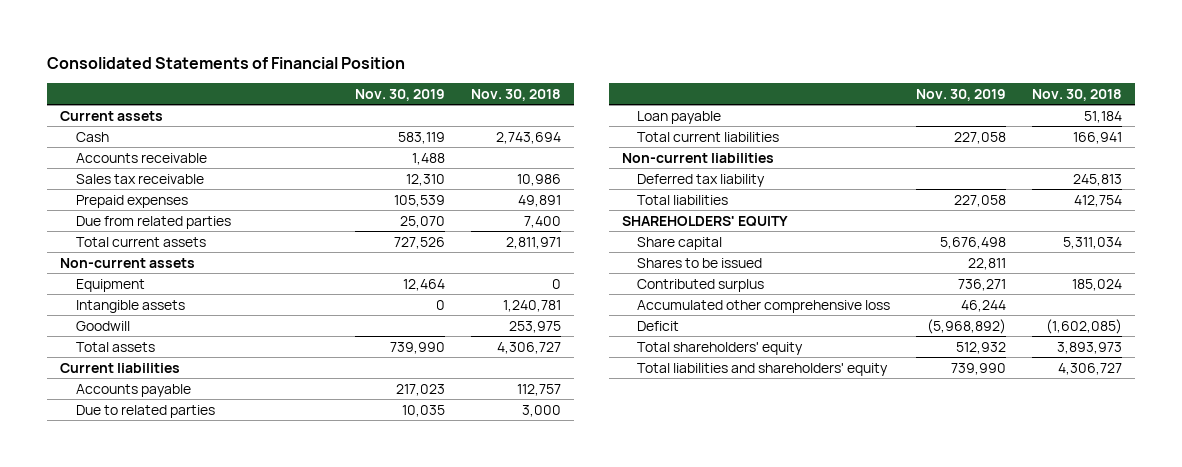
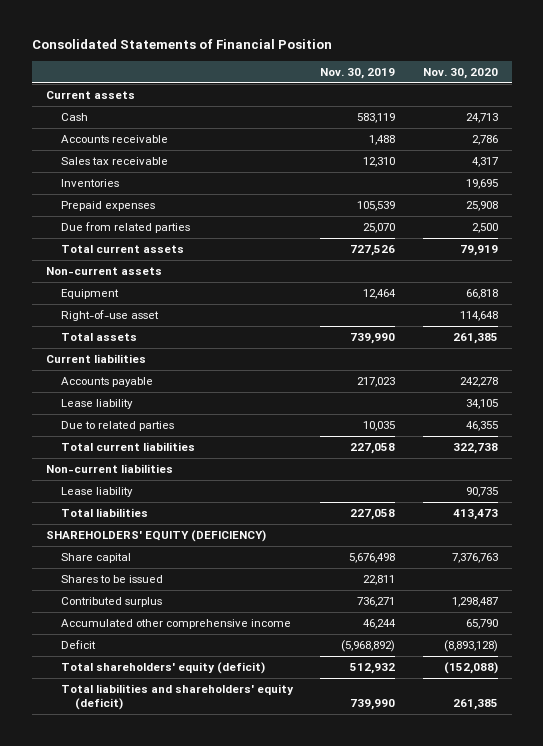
- | Nov. 30, 2019 | Nov. 30, 2018
+ | Nov. 30, 2019 | Nov. 30, 2020
+ Inventories | | 19,695
- Intangible assets | 0 | 1,240,781
- Goodwill | | 253,975
+ Right-of-use asset | | 114,648
+ Lease liability | | 34,105
- Loan payable | | 51,184
- Deferred tax liability | | 245,813
+ Lease liability | | 90,735
- SHAREHOLDERS' EQUITY
+ SHAREHOLDERS' EQUITY (DEFICIENCY)
- Accumulated other comprehensive loss | 46,244 |
+ Accumulated other comprehensive income | 46,244 | 65,790
- Total shareholders' equity | 512,932 | 3,893,973
- Total liabilities and shareholders' equity | 739,990 | 4,306,727
+ Total shareholders' equity (deficit) | 512,932 | (152,088)
+ Total liabilities and shareholders' equity (deficit) | 739,990 | 261,385

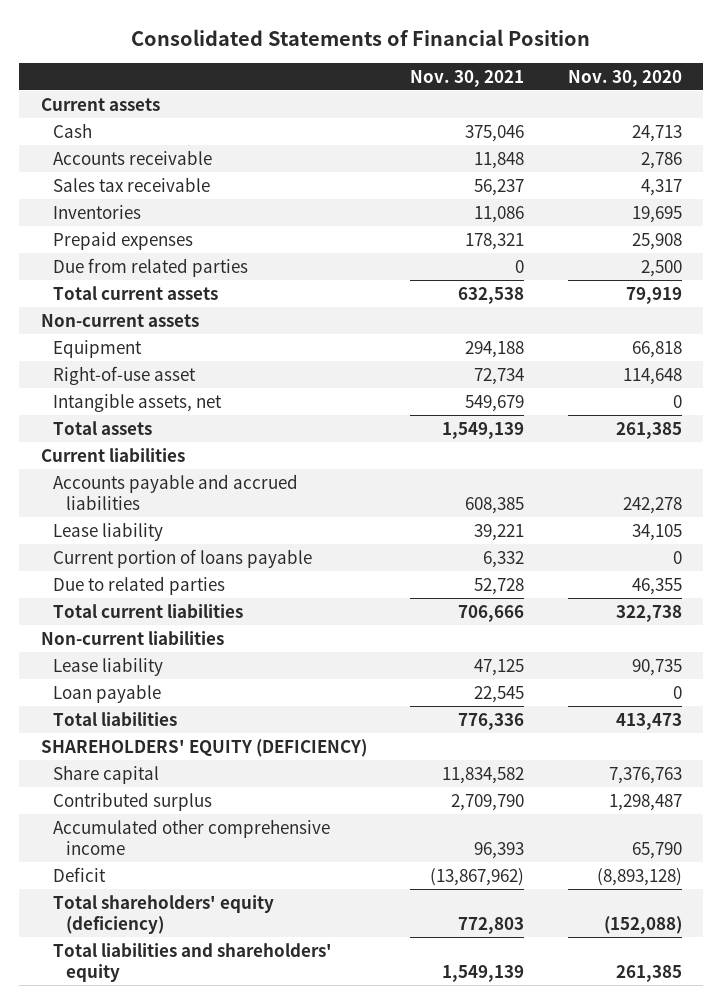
- | Nov. 30, 2019 | Nov. 30, 2020
+ | Nov. 30, 2021 | Nov. 30, 2020
+ Intangible assets, net | 549,679 | 0
- Accounts payable | 217,023 | 242,278
+ Accounts payable and accrued liabilities | 608,385 | 242,278
+ Current portion of loans payable | 6,332 | 0
+ Loan payable | 22,545 | 0
- Shares to be issued | 22,811 |
- Total shareholders' equity (deficit) | 512,932 | (152,088)
- Total liabilities and shareholders' equity (deficit) | 739,990 | 261,385
+ Total shareholders' equity (deficiency) | 772,803 | (152,088)
+ Total liabilities and shareholders' equity | 1,549,139 | 261,385

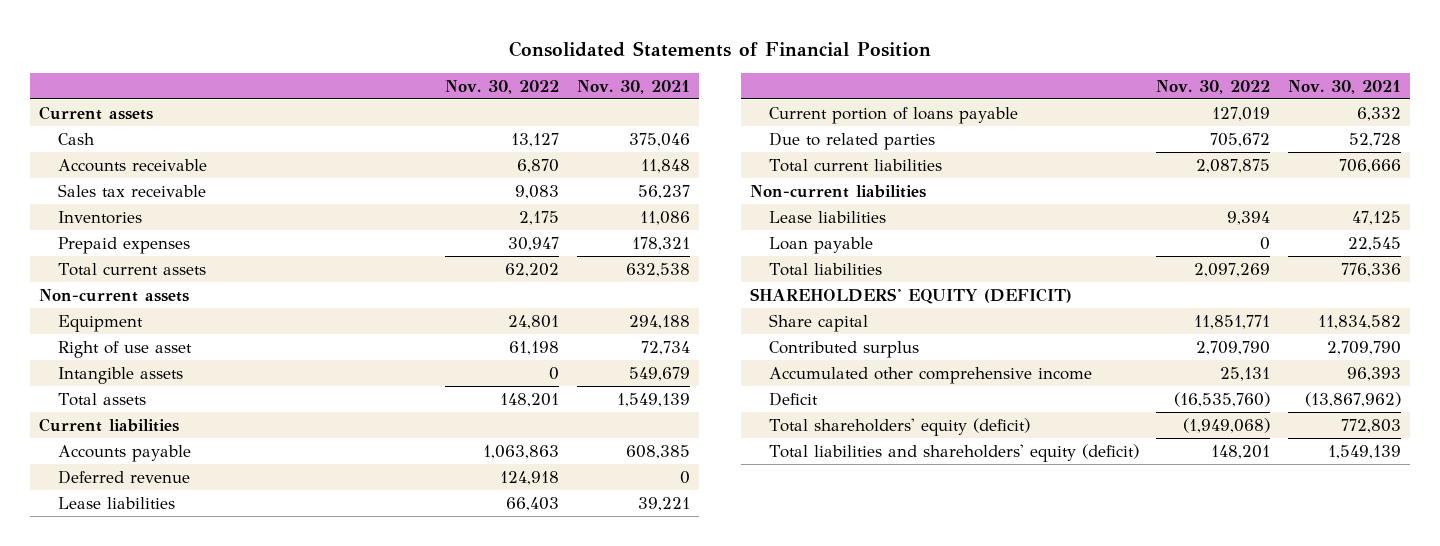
- | Nov. 30, 2021 | Nov. 30, 2020
+ | Nov. 30, 2022 | Nov. 30, 2021
- Due from related parties | 0 | 2,500
- Right-of-use asset | 72,734 | 114,648
- Intangible assets, net | 549,679 | 0
+ Right of use asset | 61,198 | 72,734
+ Intangible assets | 0 | 549,679
- Accounts payable and accrued liabilities | 608,385 | 242,278
- Lease liability | 39,221 | 34,105
+ Accounts payable | 1,063,863 | 608,385
+ Deferred revenue | 124,918 | 0
+ Lease liabilities | 66,403 | 39,221
- Lease liability | 47,125 | 90,735
+ Lease liabilities | 9,394 | 47,125
- SHAREHOLDERS' EQUITY (DEFICIENCY)
+ SHAREHOLDERS' EQUITY (DEFICIT)
- Total shareholders' equity (deficiency) | 772,803 | (152,088)
- Total liabilities and shareholders' equity | 1,549,139 | 261,385
+ Total shareholders' equity (deficit) | (1,949,068) | 772,803
+ Total liabilities and shareholders' equity (deficit) | 148,201 | 1,549,139

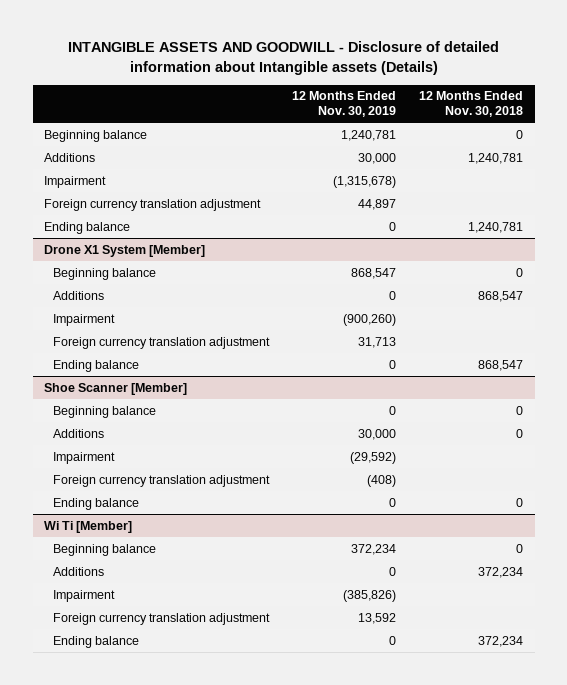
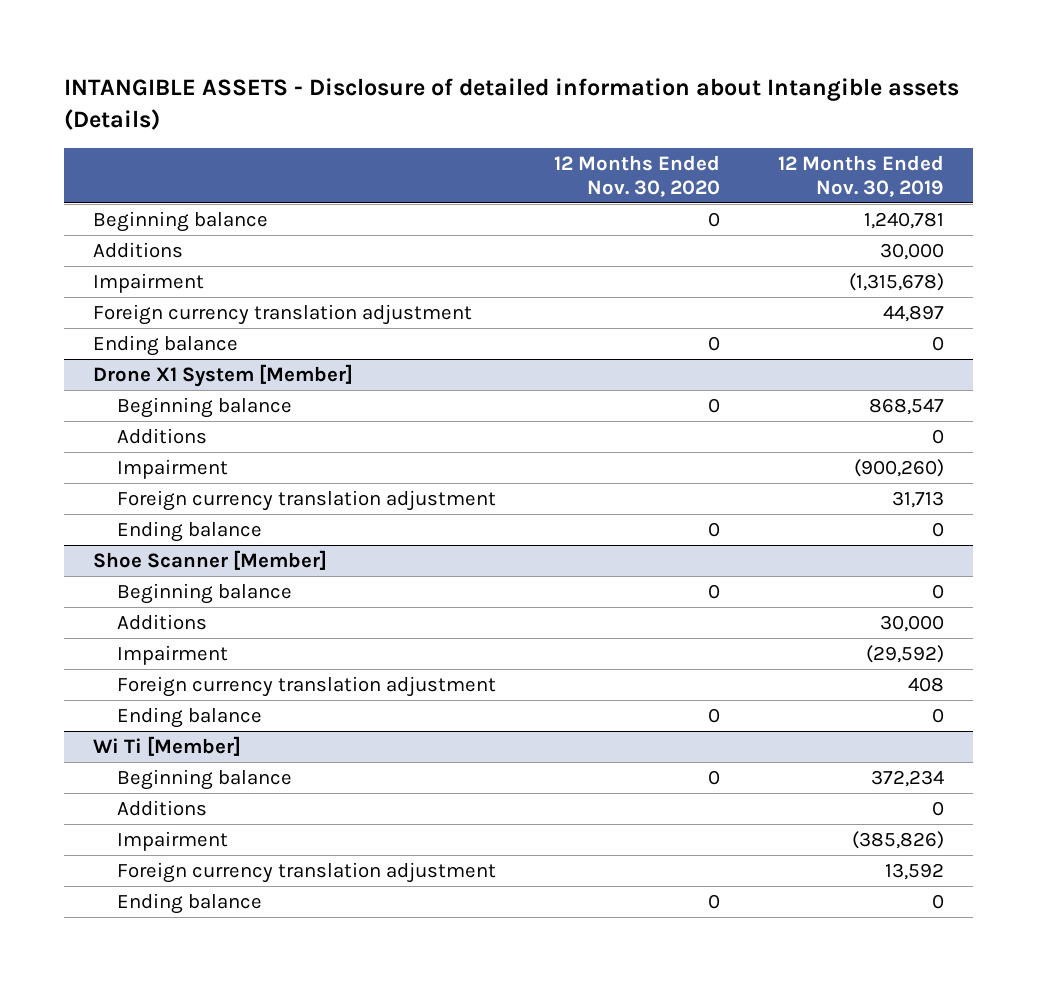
- INTANGIBLE ASSETS AND GOODWILL - Disclosure of detailed information about Intangible assets (Details)
+ INTANGIBLE ASSETS - Disclosure of detailed information about Intangible assets (Details)
- | 12 Months Ended Nov. 30, 2019 | 12 Months Ended Nov. 30, 2018
+ | 12 Months Ended Nov. 30, 2020 | 12 Months Ended Nov. 30, 2019
@ Shoe Scanner [Member]
- Foreign currency translation adjustment | (408) |
+ Foreign currency translation adjustment | | 408

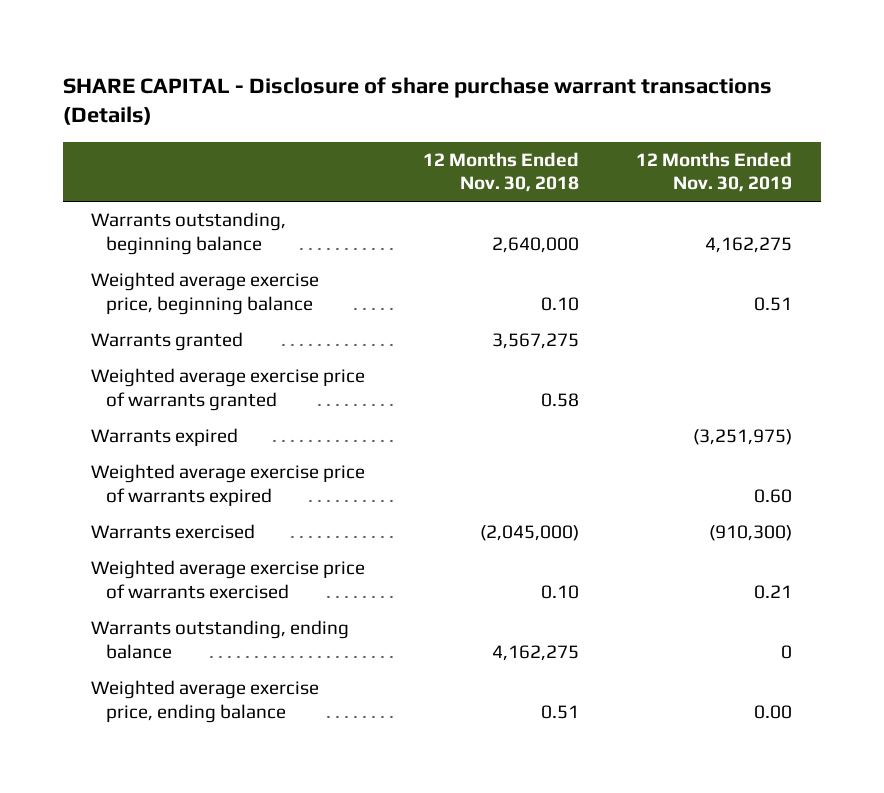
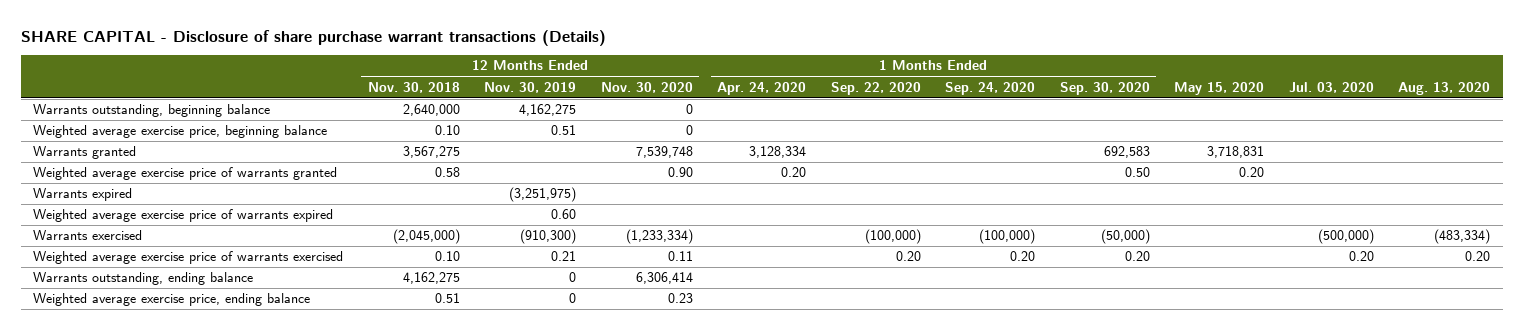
- | 12 Months Ended Nov. 30, 2018 | 12 Months Ended Nov. 30, 2019
+ | 12 Months Ended Nov. 30, 2018 | 12 Months Ended Nov. 30, 2019 | 12 Months Ended Nov. 30, 2020 | 1 Months Ended Apr. 24, 2020 | 1 Months Ended Sep. 22, 2020 | 1 Months Ended Sep. 24, 2020 | 1 Months Ended Sep. 30, 2020 | May 15, 2020 | Jul. 03, 2020 | Aug. 13, 2020
- Weighted average exercise price, ending balance | 0.51 | 0.00
+ Weighted average exercise price, ending balance | 0.51 | 0 | 0.23 | | | | | | |

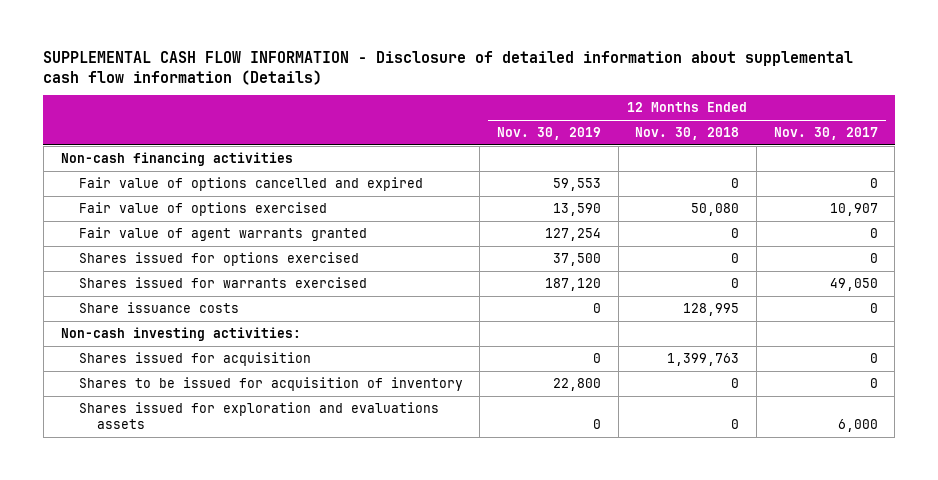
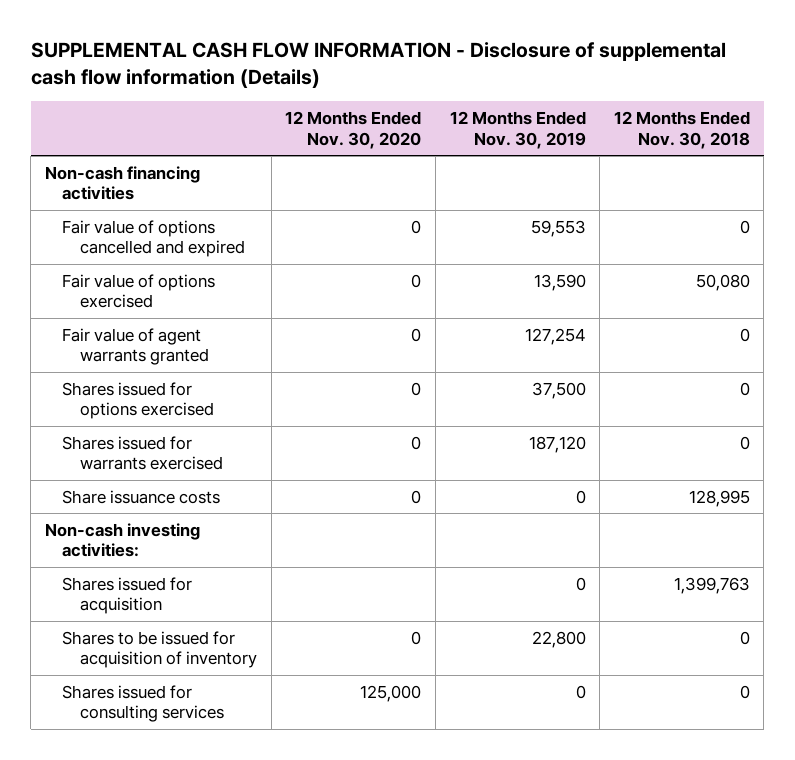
- SUPPLEMENTAL CASH FLOW INFORMATION - Disclosure of detailed information about supplemental cash flow information (Details)
+ SUPPLEMENTAL CASH FLOW INFORMATION - Disclosure of supplemental cash flow information (Details)
- | 12 Months Ended Nov. 30, 2019 | 12 Months Ended Nov. 30, 2018 | 12 Months Ended Nov. 30, 2017
+ | 12 Months Ended Nov. 30, 2020 | 12 Months Ended Nov. 30, 2019 | 12 Months Ended Nov. 30, 2018
- Shares issued for exploration and evaluations assets | 0 | 0 | 6,000
+ Shares issued for consulting services | 125,000 | 0 | 0

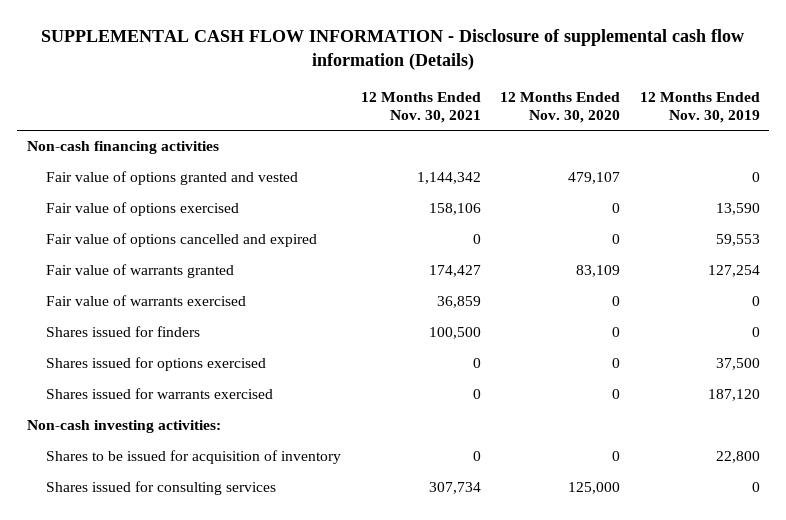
- | 12 Months Ended Nov. 30, 2020 | 12 Months Ended Nov. 30, 2019 | 12 Months Ended Nov. 30, 2018
+ | 12 Months Ended Nov. 30, 2021 | 12 Months Ended Nov. 30, 2020 | 12 Months Ended Nov. 30, 2019
+ Fair value of options granted and vested | 1,144,342 | 479,107 | 0
- Fair value of agent warrants granted | 0 | 127,254 | 0
moved down: Fair value of options cancelled and expired | 0 | 0 | 59,553
+ Fair value of warrants granted | 174,427 | 83,109 | 127,254
+ Fair value of warrants exercised | 36,859 | 0 | 0
+ Shares issued for finders | 100,500 | 0 | 0
- Share issuance costs | 0 | 0 | 128,995
- Shares issued for acquisition | | 0 | 1,399,763

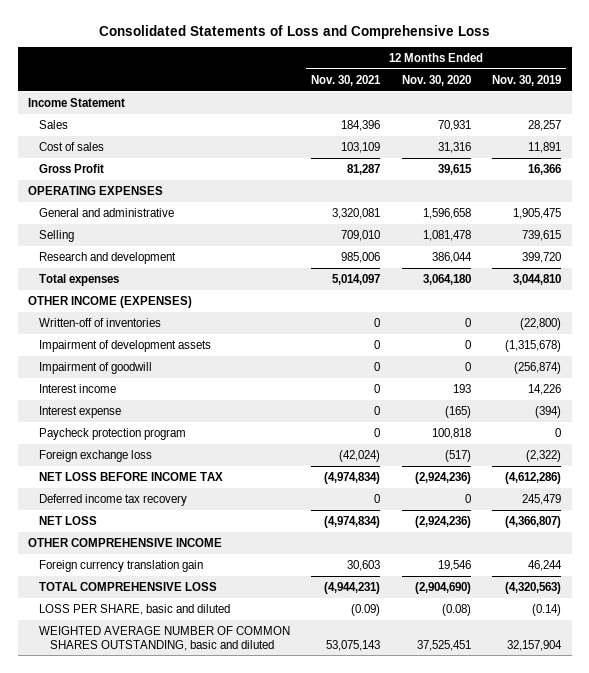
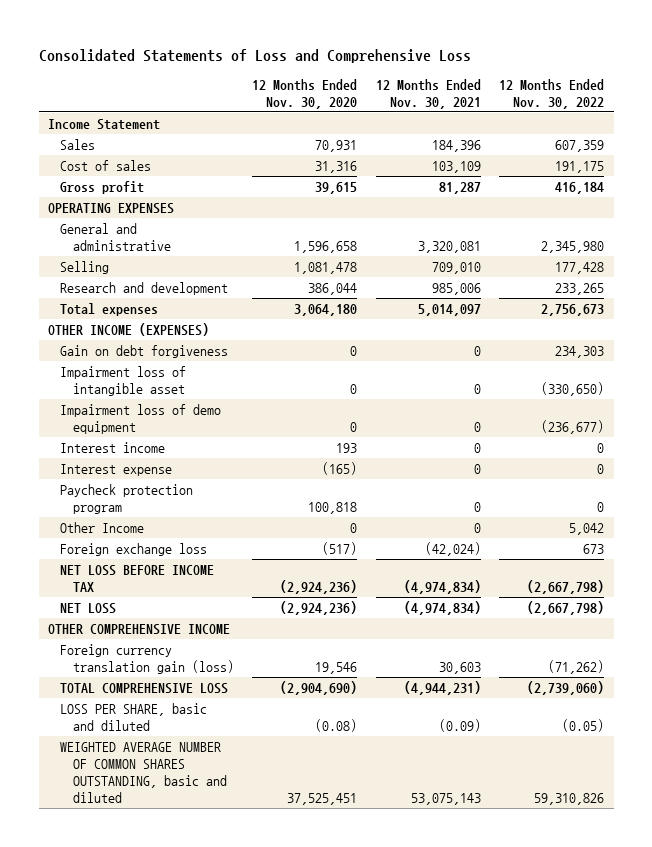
- | 12 Months Ended Nov. 30, 2021 | 12 Months Ended Nov. 30, 2020 | 12 Months Ended Nov. 30, 2019
+ | 12 Months Ended Nov. 30, 2020 | 12 Months Ended Nov. 30, 2021 | 12 Months Ended Nov. 30, 2022
- Gross Profit | 81,287 | 39,615 | 16,366
+ Gross profit | 39,615 | 81,287 | 416,184
- Written-off of inventories | 0 | 0 | (22,800)
- Impairment of development assets | 0 | 0 | (1,315,678)
- Impairment of goodwill | 0 | 0 | (256,874)
+ Gain on debt forgiveness | 0 | 0 | 234,303
+ Impairment loss of intangible asset | 0 | 0 | (330,650)
+ Impairment loss of demo equipment | 0 | 0 | (236,677)
+ Other Income | 0 | 0 | 5,042
- Deferred income tax recovery | 0 | 0 | 245,479
- Foreign currency translation gain | 30,603 | 19,546 | 46,244
+ Foreign currency translation gain (loss) | 19,546 | 30,603 | (71,262)

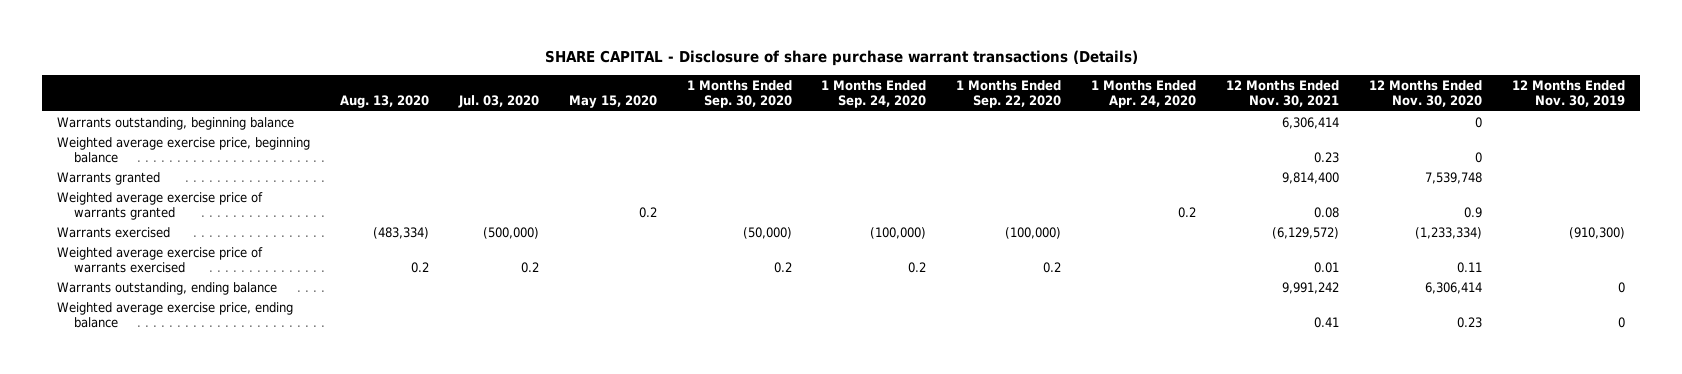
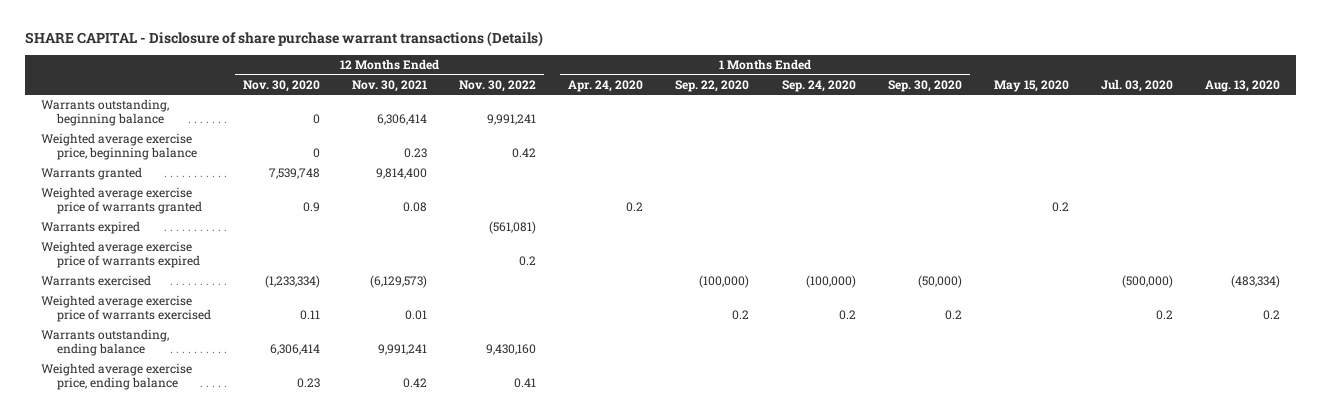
- | Aug. 13, 2020 | Jul. 03, 2020 | May 15, 2020 | 1 Months Ended Sep. 30, 2020 | 1 Months Ended Sep. 24, 2020 | 1 Months Ended Sep. 22, 2020 | 1 Months Ended Apr. 24, 2020 | 12 Months Ended Nov. 30, 2021 | 12 Months Ended Nov. 30, 2020 | 12 Months Ended Nov. 30, 2019
+ | 12 Months Ended Nov. 30, 2020 | 12 Months Ended Nov. 30, 2021 | 12 Months Ended Nov. 30, 2022 | 1 Months Ended Apr. 24, 2020 | 1 Months Ended Sep. 22, 2020 | 1 Months Ended Sep. 24, 2020 | 1 Months Ended Sep. 30, 2020 | May 15, 2020 | Jul. 03, 2020 | Aug. 13, 2020
- Warrants exercised | (483,334) | (500,000) | | (50,000) | (100,000) | (100,000) | | (6,129,572) | (1,233,334) | (910,300)
+ Warrants expired | | | (561,081) | | | | | | |
+ Weighted average exercise price of warrants expired | | | 0.2 | | | | | | |
+ Warrants exercised | (1,233,334) | (6,129,573) | | | (100,000) | (100,000) | (50,000) | | (500,000) | (483,334)
- Warrants outstanding, ending balance | | | | | | | | 9,991,242 | 6,306,414 | 0
- Weighted average exercise price, ending balance | | | | | | | | 0.41 | 0.23 | 0
+ Warrants outstanding, ending balance | 6,306,414 | 9,991,241 | 9,430,160 | | | | | | |
+ Weighted average exercise price, ending balance | 0.23 | 0.42 | 0.41 | | | | | | |

